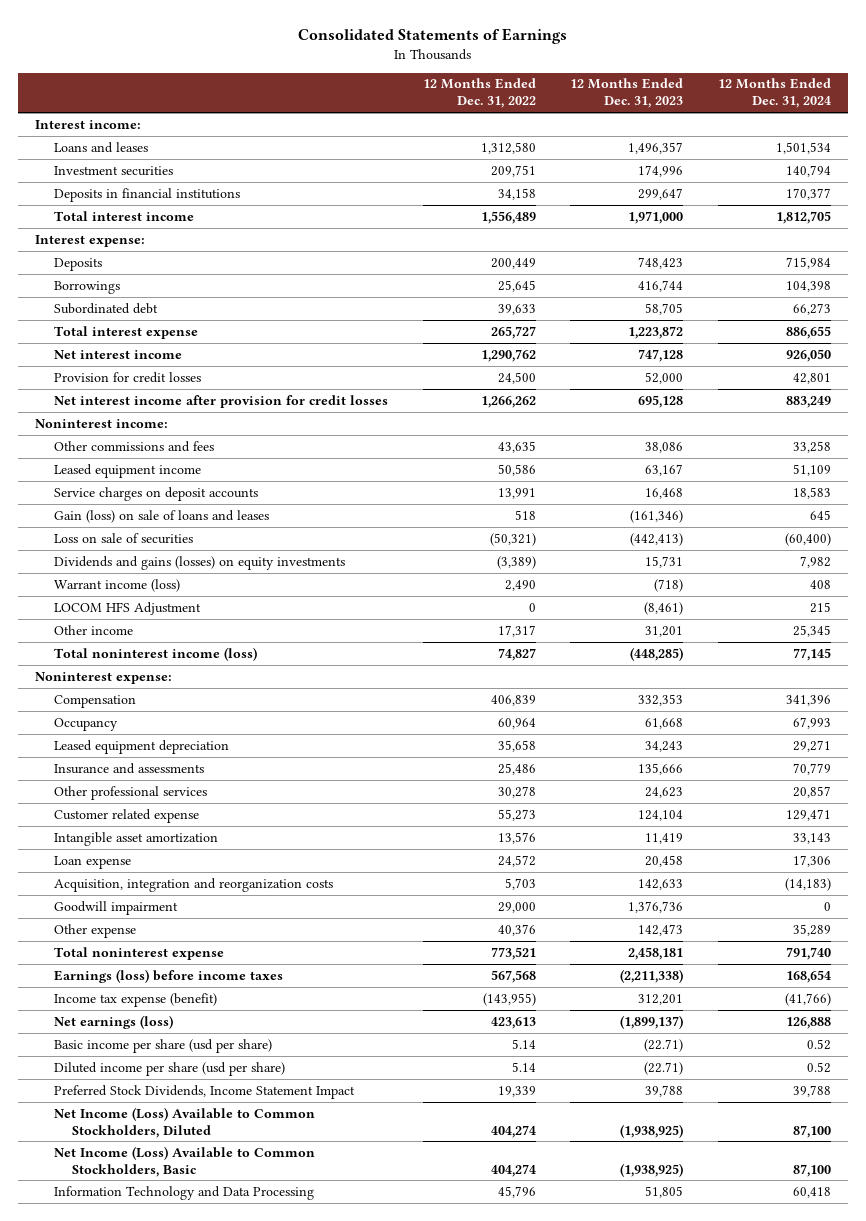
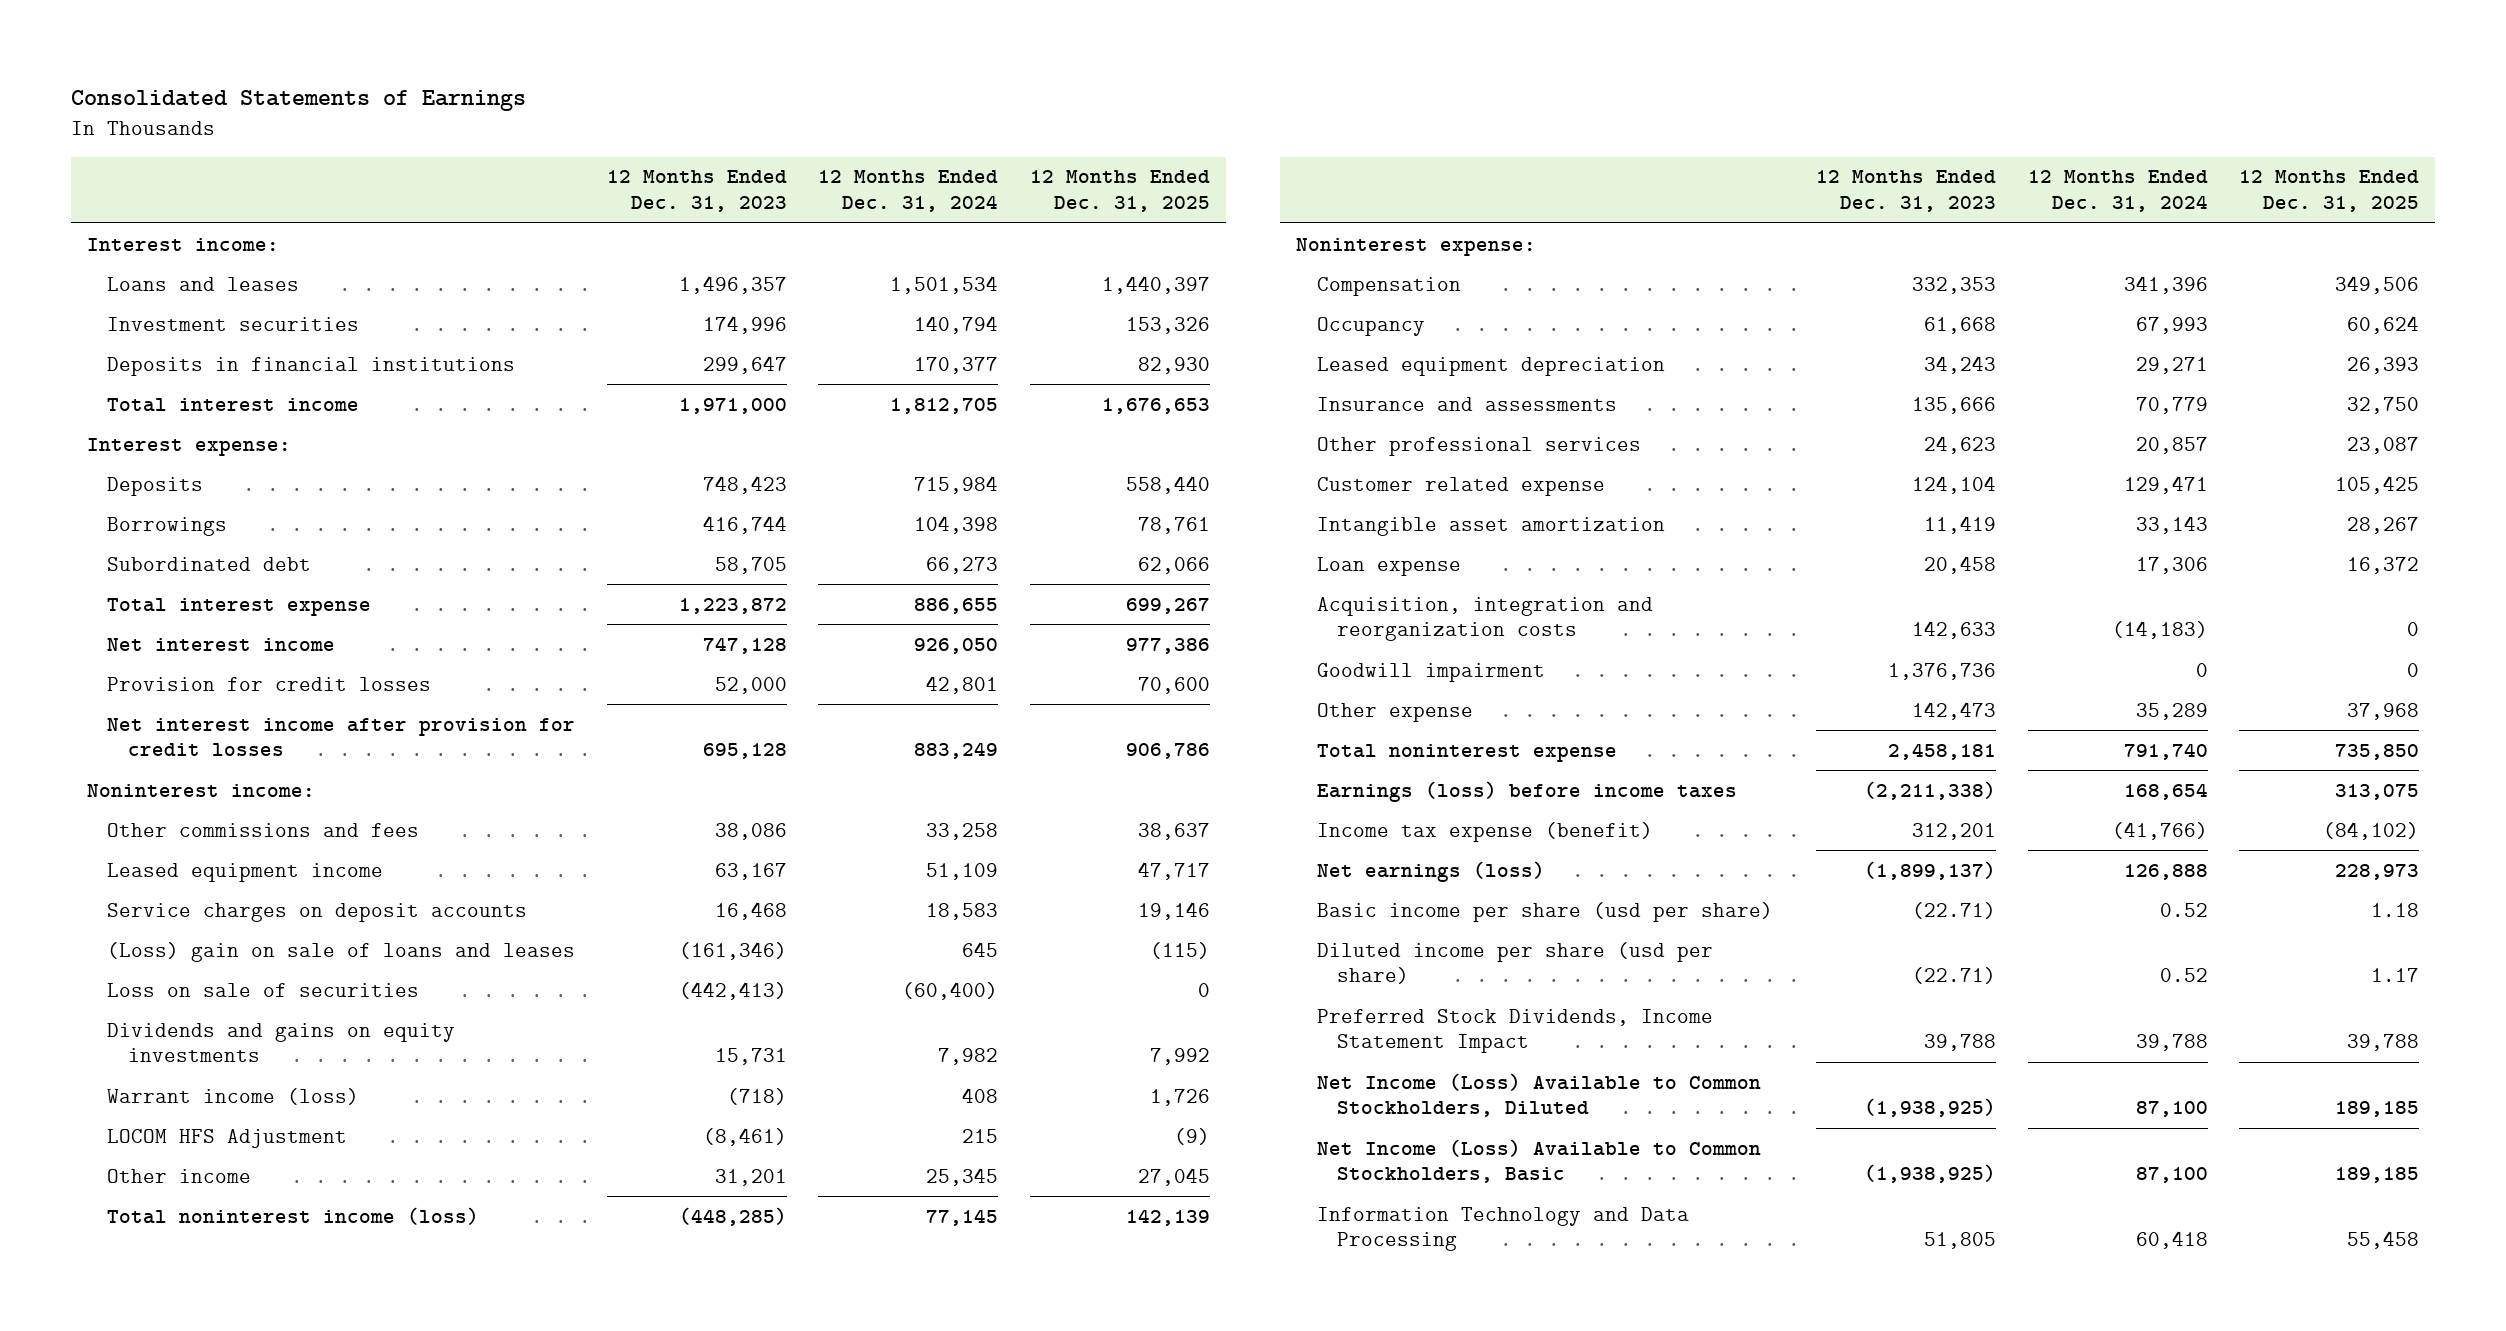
- | 12 Months Ended Dec. 31, 2022 | 12 Months Ended Dec. 31, 2023 | 12 Months Ended Dec. 31, 2024
+ | 12 Months Ended Dec. 31, 2023 | 12 Months Ended Dec. 31, 2024 | 12 Months Ended Dec. 31, 2025
- Gain (loss) on sale of loans and leases | 518 | (161,346) | 645
+ (Loss) gain on sale of loans and leases | (161,346) | 645 | (115)
- Dividends and gains (losses) on equity investments | (3,389) | 15,731 | 7,982
+ Dividends and gains on equity investments | 15,731 | 7,982 | 7,992

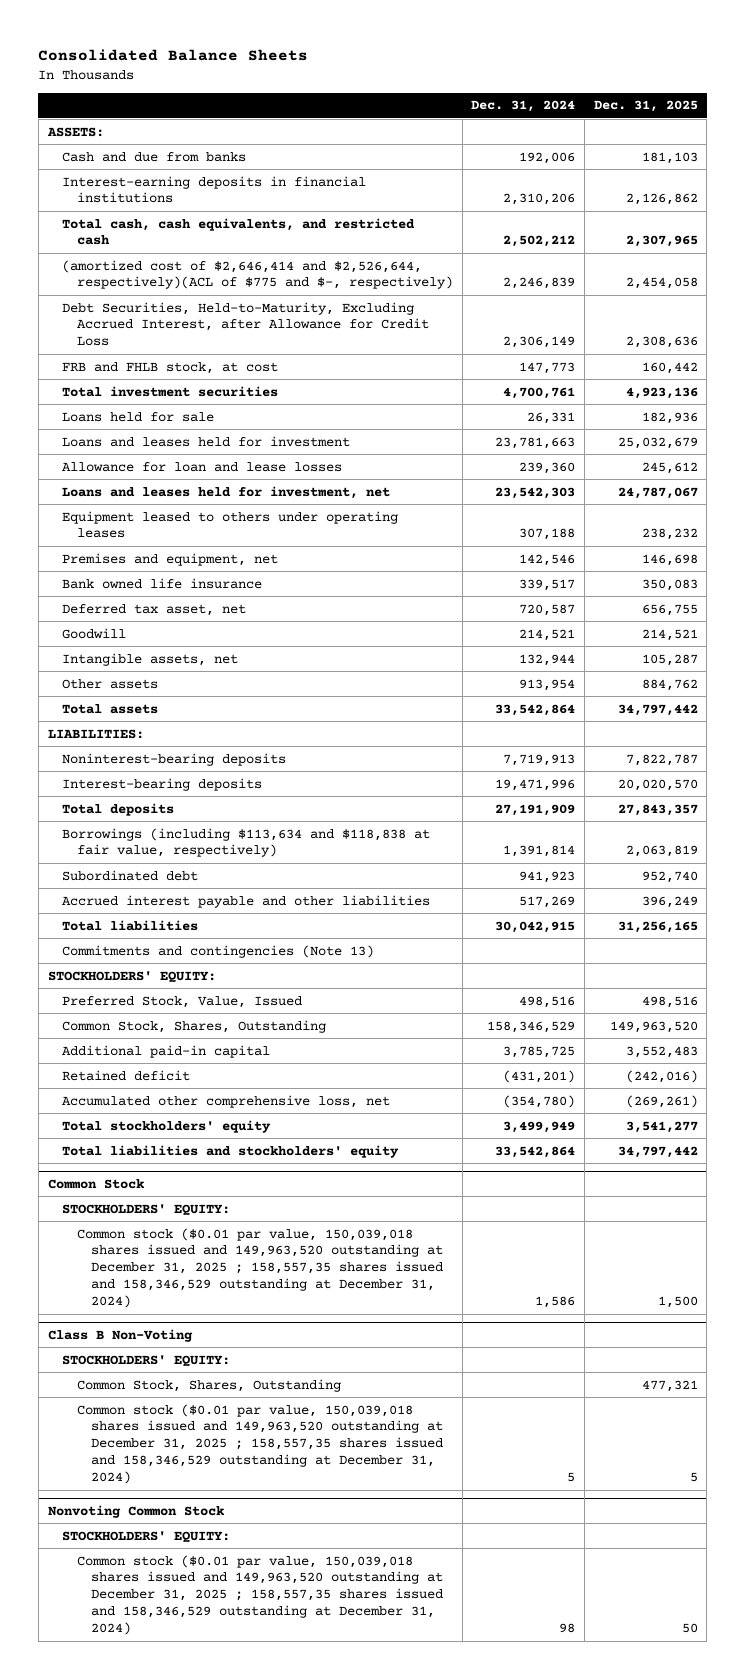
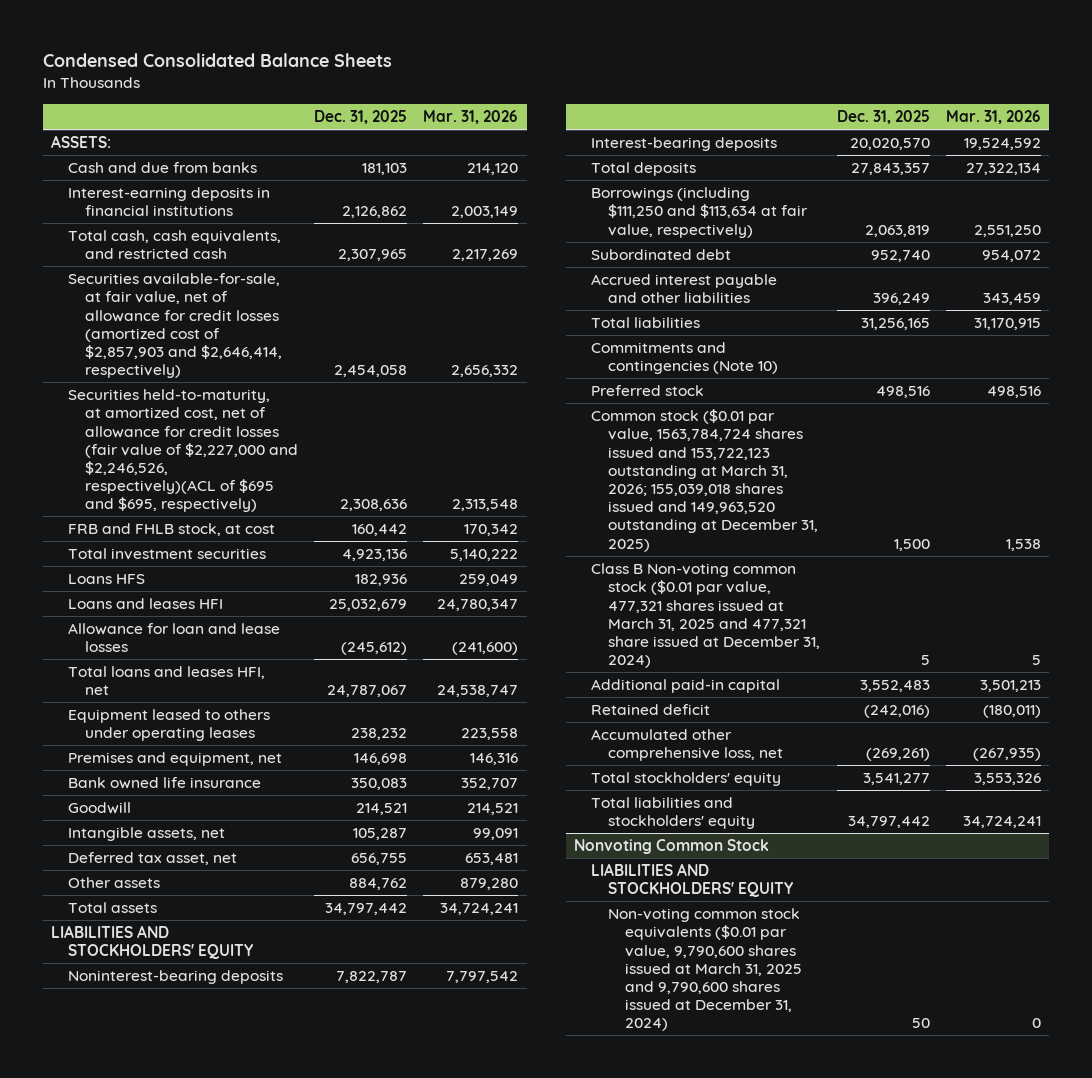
- Consolidated Balance Sheets
+ Condensed Consolidated Balance Sheets
- | Dec. 31, 2024 | Dec. 31, 2025
+ | Dec. 31, 2025 | Mar. 31, 2026
- (amortized cost of $2,646,414 and $2,526,644, respectively)(ACL of $775 and $-, respectively) | 2,246,839 | 2,454,058
- Debt Securities, Held-to-Maturity, Excluding Accrued Interest, after Allowance for Credit Loss | 2,306,149 | 2,308,636
+ Securities available-for-sale, at fair value, net of allowance for credit losses (amortized cost of $2,857,903 and $2,646,414, respectively) | 2,454,058 | 2,656,332
+ Securities held-to-maturity, at amortized cost, net of allowance for credit losses (fair value of $2,227,000 and $2,246,526, respectively)(ACL of $695 and $695, respectively) | 2,308,636 | 2,313,548
- Loans held for sale | 26,331 | 182,936
- Loans and leases held for investment | 23,781,663 | 25,032,679
- Allowance for loan and lease losses | 239,360 | 245,612
- Loans and leases held for investment, net | 23,542,303 | 24,787,067
+ Loans HFS | 182,936 | 259,049
+ Loans and leases HFI | 25,032,679 | 24,780,347
+ Allowance for loan and lease losses | (245,612) | (241,600)
+ Total loans and leases HFI, net | 24,787,067 | 24,538,747
moved down: Deferred tax asset, net | 656,755 | 653,481
- LIABILITIES:
+ LIABILITIES AND STOCKHOLDERS' EQUITY
- Borrowings (including $113,634 and $118,838 at fair value, respectively) | 1,391,814 | 2,063,819
+ Borrowings (including $111,250 and $113,634 at fair value, respectively) | 2,063,819 | 2,551,250
- Commitments and contingencies (Note 13)
- STOCKHOLDERS' EQUITY:
- Preferred Stock, Value, Issued | 498,516 | 498,516
- Common Stock, Shares, Outstanding | 158,346,529 | 149,963,520
+ Commitments and contingencies (Note 10)
+ Preferred stock | 498,516 | 498,516
+ Common stock ($0.01 par value, 1563,784,724 shares issued and 153,722,123 outstanding at March 31, 2026; 155,039,018 shares issued and 149,963,520 outstanding at December 31, 2025) | 1,500 | 1,538
+ Class B Non-voting common stock ($0.01 par value, 477,321 shares issued at March 31, 2025 and 477,321 share issued at December 31, 2024) | 5 | 5
- Common Stock
- STOCKHOLDERS' EQUITY:
- Common stock ($0.01 par value, 150,039,018 shares issued and 149,963,520 outstanding at December 31, 2025 ; 158,557,35 shares issued and 158,346,529 outstanding at December 31, 2024) | 1,586 | 1,500
- Class B Non-Voting
- STOCKHOLDERS' EQUITY:
- Common Stock, Shares, Outstanding | | 477,321
- Common stock ($0.01 par value, 150,039,018 shares issued and 149,963,520 outstanding at December 31, 2025 ; 158,557,35 shares issued and 158,346,529 outstanding at December 31, 2024) | 5 | 5
@ Nonvoting Common Stock
- STOCKHOLDERS' EQUITY:
- Common stock ($0.01 par value, 150,039,018 shares issued and 149,963,520 outstanding at December 31, 2025 ; 158,557,35 shares issued and 158,346,529 outstanding at December 31, 2024) | 98 | 50
+ LIABILITIES AND STOCKHOLDERS' EQUITY
+ Non-voting common stock equivalents ($0.01 par value, 9,790,600 shares issued at March 31, 2025 and 9,790,600 shares issued at December 31, 2024) | 50 | 0

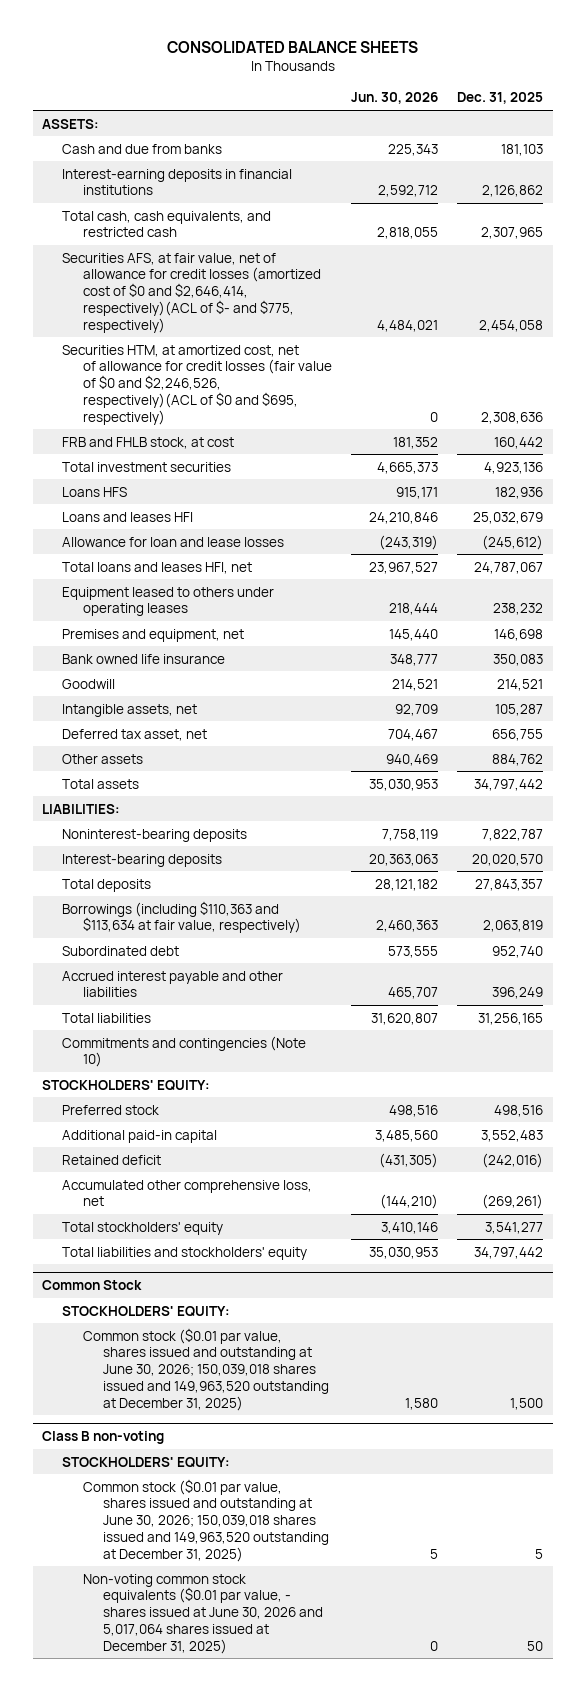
- Condensed Consolidated Balance Sheets
+ CONSOLIDATED BALANCE SHEETS
- | Dec. 31, 2025 | Mar. 31, 2026
+ | Jun. 30, 2026 | Dec. 31, 2025
- Securities available-for-sale, at fair value, net of allowance for credit losses (amortized cost of $2,857,903 and $2,646,414, respectively) | 2,454,058 | 2,656,332
- Securities held-to-maturity, at amortized cost, net of allowance for credit losses (fair value of $2,227,000 and $2,246,526, respectively)(ACL of $695 and $695, respectively) | 2,308,636 | 2,313,548
+ Securities AFS, at fair value, net of allowance for credit losses (amortized cost of $0 and $2,646,414, respectively)(ACL of $- and $775, respectively) | 4,484,021 | 2,454,058
+ Securities HTM, at amortized cost, net of allowance for credit losses (fair value of $0 and $2,246,526, respectively)(ACL of $0 and $695, respectively) | 0 | 2,308,636
- LIABILITIES AND STOCKHOLDERS' EQUITY
+ LIABILITIES:
- Borrowings (including $111,250 and $113,634 at fair value, respectively) | 2,063,819 | 2,551,250
+ Borrowings (including $110,363 and $113,634 at fair value, respectively) | 2,460,363 | 2,063,819
+ STOCKHOLDERS' EQUITY:
- Common stock ($0.01 par value, 1563,784,724 shares issued and 153,722,123 outstanding at March 31, 2026; 155,039,018 shares issued and 149,963,520 outstanding at December 31, 2025) | 1,500 | 1,538
- Class B Non-voting common stock ($0.01 par value, 477,321 shares issued at March 31, 2025 and 477,321 share issued at December 31, 2024) | 5 | 5
- Nonvoting Common Stock
- LIABILITIES AND STOCKHOLDERS' EQUITY
- Non-voting common stock equivalents ($0.01 par value, 9,790,600 shares issued at March 31, 2025 and 9,790,600 shares issued at December 31, 2024) | 50 | 0
+ Common Stock
+ STOCKHOLDERS' EQUITY:
+ Common stock ($0.01 par value, shares issued and outstanding at June 30, 2026; 150,039,018 shares issued and 149,963,520 outstanding at December 31, 2025) | 1,580 | 1,500
+ Class B non-voting
+ STOCKHOLDERS' EQUITY:
+ Common stock ($0.01 par value, shares issued and outstanding at June 30, 2026; 150,039,018 shares issued and 149,963,520 outstanding at December 31, 2025) | 5 | 5
+ Non-voting common stock equivalents ($0.01 par value, - shares issued at June 30, 2026 and 5,017,064 shares issued at December 31, 2025) | 0 | 50

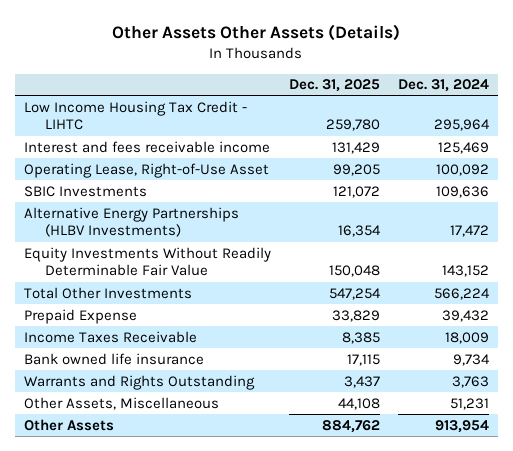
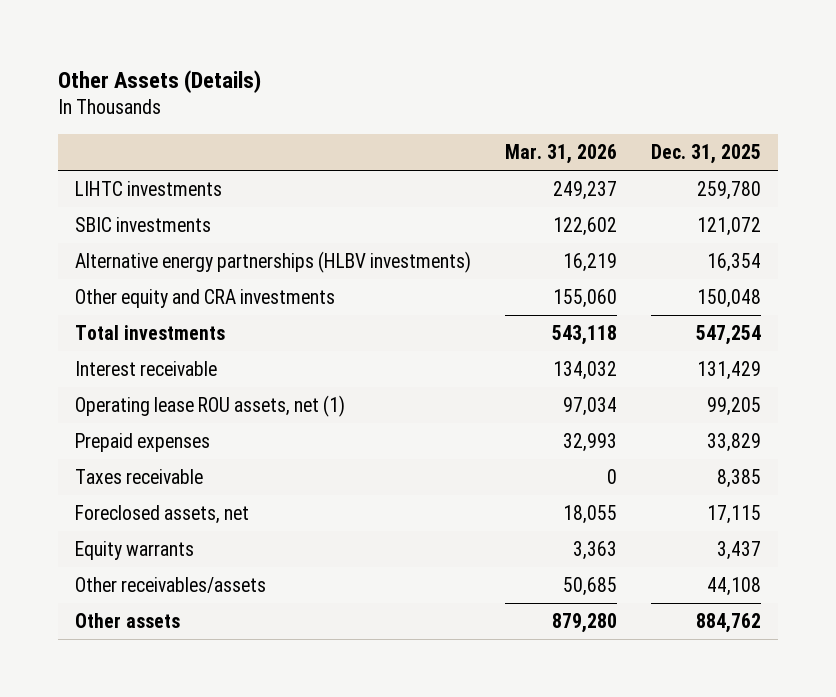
- Other Assets Other Assets (Details)
+ Other Assets (Details)
- | Dec. 31, 2025 | Dec. 31, 2024
+ | Mar. 31, 2026 | Dec. 31, 2025
- Low Income Housing Tax Credit - LIHTC | 259,780 | 295,964
- Interest and fees receivable income | 131,429 | 125,469
- Operating Lease, Right-of-Use Asset | 99,205 | 100,092
- SBIC Investments | 121,072 | 109,636
- Alternative Energy Partnerships (HLBV Investments) | 16,354 | 17,472
- Equity Investments Without Readily Determinable Fair Value | 150,048 | 143,152
- Total Other Investments | 547,254 | 566,224
- Prepaid Expense | 33,829 | 39,432
- Income Taxes Receivable | 8,385 | 18,009
- Bank owned life insurance | 17,115 | 9,734
- Warrants and Rights Outstanding | 3,437 | 3,763
- Other Assets, Miscellaneous | 44,108 | 51,231
- Other Assets | 884,762 | 913,954
+ LIHTC investments | 249,237 | 259,780
+ SBIC investments | 122,602 | 121,072
+ Alternative energy partnerships (HLBV investments) | 16,219 | 16,354
+ Other equity and CRA investments | 155,060 | 150,048
+ Total investments | 543,118 | 547,254
+ Interest receivable | 134,032 | 131,429
+ Operating lease ROU assets, net (1) | 97,034 | 99,205
+ Prepaid expenses | 32,993 | 33,829
+ Taxes receivable | 0 | 8,385
+ Foreclosed assets, net | 18,055 | 17,115
+ Equity warrants | 3,363 | 3,437
+ Other receivables/assets | 50,685 | 44,108
+ Other assets | 879,280 | 884,762

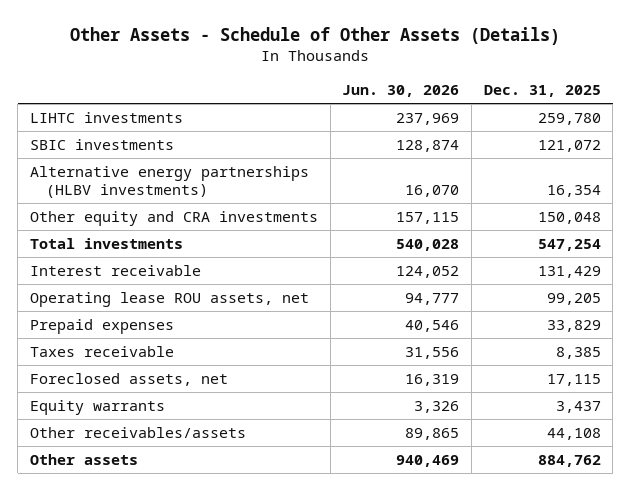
- Other Assets (Details)
+ Other Assets - Schedule of Other Assets (Details)
- | Mar. 31, 2026 | Dec. 31, 2025
+ | Jun. 30, 2026 | Dec. 31, 2025
- Operating lease ROU assets, net (1) | 97,034 | 99,205
+ Operating lease ROU assets, net | 94,777 | 99,205

